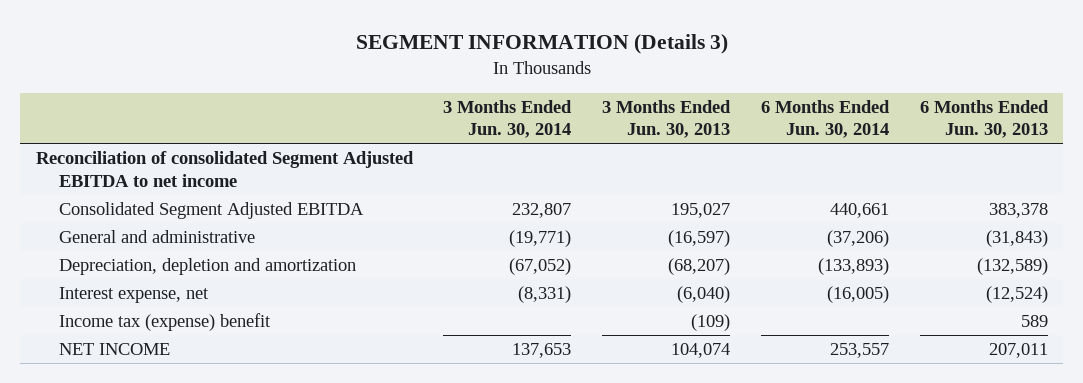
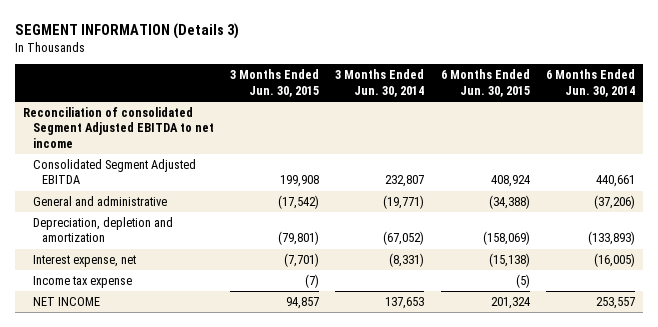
- | 3 Months Ended Jun. 30, 2014 | 3 Months Ended Jun. 30, 2013 | 6 Months Ended Jun. 30, 2014 | 6 Months Ended Jun. 30, 2013
+ | 3 Months Ended Jun. 30, 2015 | 3 Months Ended Jun. 30, 2014 | 6 Months Ended Jun. 30, 2015 | 6 Months Ended Jun. 30, 2014
- Income tax (expense) benefit | | (109) | | 589
+ Income tax expense | (7) | | (5) |

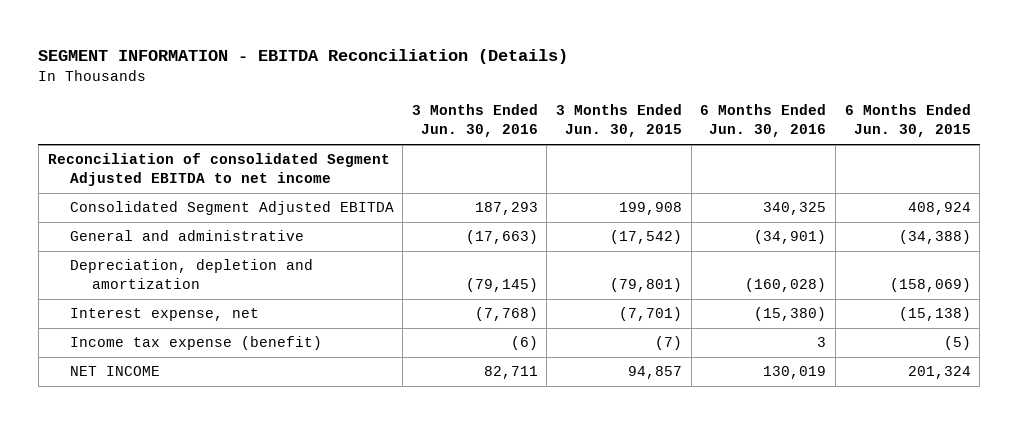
- SEGMENT INFORMATION (Details 3)
+ SEGMENT INFORMATION - EBITDA Reconciliation (Details)
- | 3 Months Ended Jun. 30, 2015 | 3 Months Ended Jun. 30, 2014 | 6 Months Ended Jun. 30, 2015 | 6 Months Ended Jun. 30, 2014
+ | 3 Months Ended Jun. 30, 2016 | 3 Months Ended Jun. 30, 2015 | 6 Months Ended Jun. 30, 2016 | 6 Months Ended Jun. 30, 2015
- Income tax expense | (7) | | (5) |
+ Income tax expense (benefit) | (6) | (7) | 3 | (5)

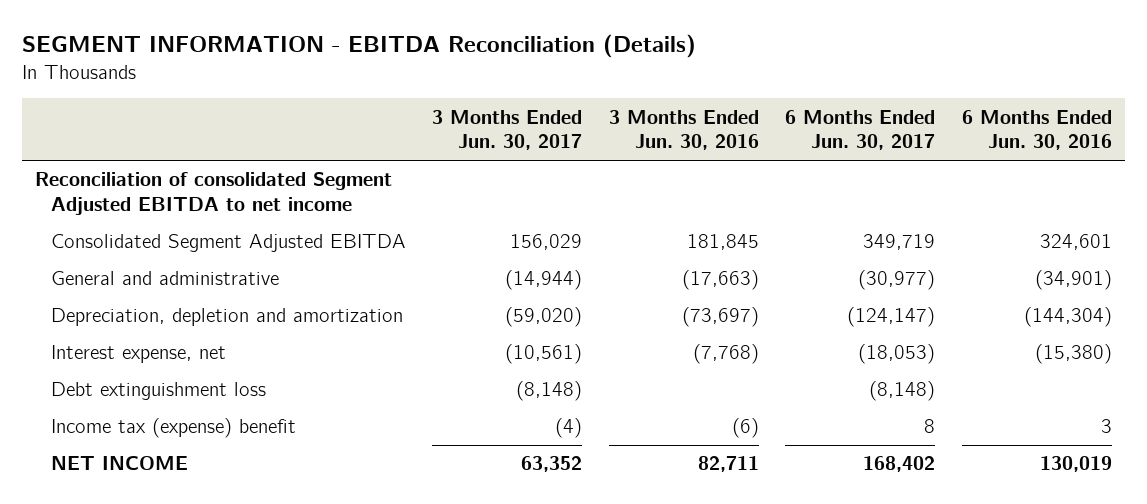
- | 3 Months Ended Jun. 30, 2016 | 3 Months Ended Jun. 30, 2015 | 6 Months Ended Jun. 30, 2016 | 6 Months Ended Jun. 30, 2015
+ | 3 Months Ended Jun. 30, 2017 | 3 Months Ended Jun. 30, 2016 | 6 Months Ended Jun. 30, 2017 | 6 Months Ended Jun. 30, 2016
- Consolidated Segment Adjusted EBITDA | 187,293 | 199,908 | 340,325 | 408,924
+ Consolidated Segment Adjusted EBITDA | 156,029 | 181,845 | 349,719 | 324,601
- Depreciation, depletion and amortization | (79,145) | (79,801) | (160,028) | (158,069)
+ Depreciation, depletion and amortization | (59,020) | (73,697) | (124,147) | (144,304)
- Income tax expense (benefit) | (6) | (7) | 3 | (5)
+ Debt extinguishment loss | (8,148) | | (8,148) |
+ Income tax (expense) benefit | (4) | (6) | 8 | 3

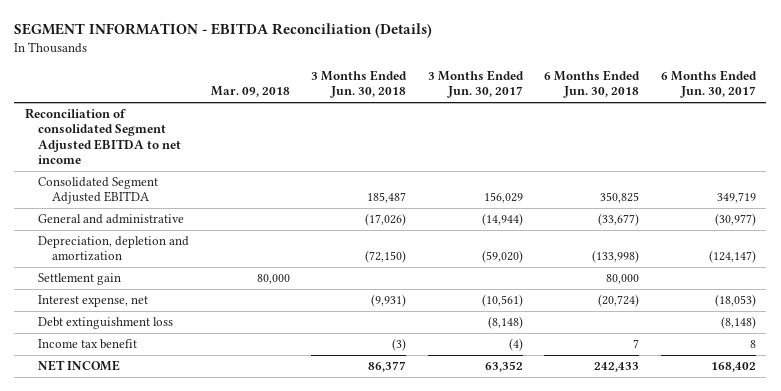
- | 3 Months Ended Jun. 30, 2017 | 3 Months Ended Jun. 30, 2016 | 6 Months Ended Jun. 30, 2017 | 6 Months Ended Jun. 30, 2016
+ | Mar. 09, 2018 | 3 Months Ended Jun. 30, 2018 | 3 Months Ended Jun. 30, 2017 | 6 Months Ended Jun. 30, 2018 | 6 Months Ended Jun. 30, 2017
+ Settlement gain | 80,000 | | | 80,000 |
- Income tax (expense) benefit | (4) | (6) | 8 | 3
+ Income tax benefit | | (3) | (4) | 7 | 8

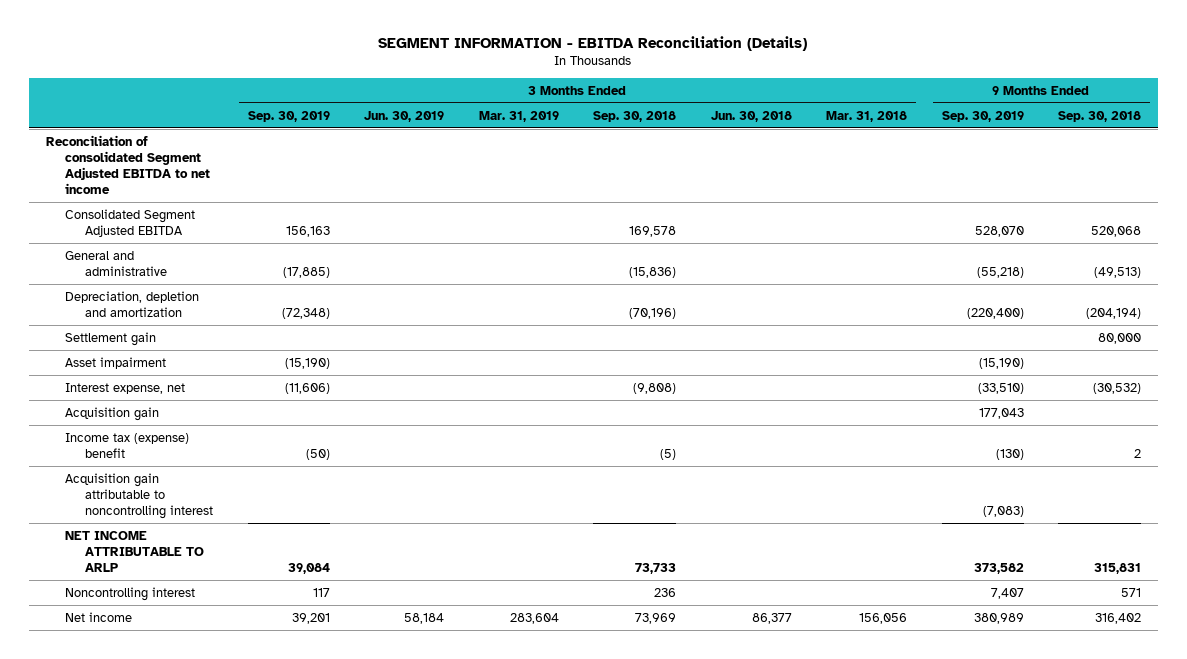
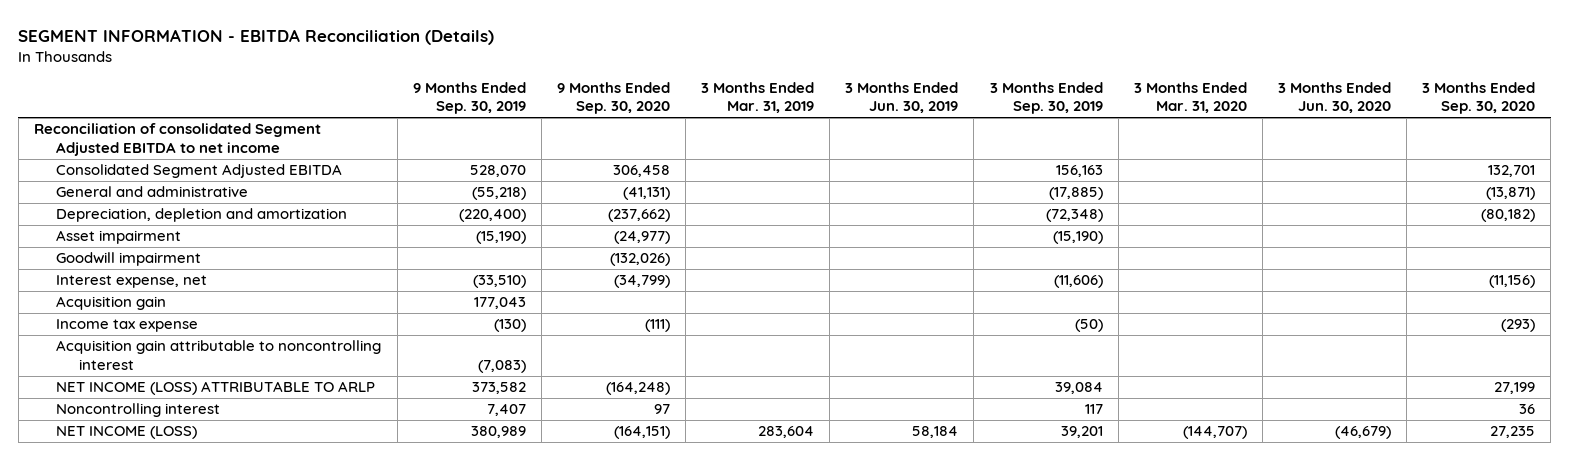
- | 3 Months Ended Sep. 30, 2019 | 3 Months Ended Jun. 30, 2019 | 3 Months Ended Mar. 31, 2019 | 3 Months Ended Sep. 30, 2018 | 3 Months Ended Jun. 30, 2018 | 3 Months Ended Mar. 31, 2018 | 9 Months Ended Sep. 30, 2019 | 9 Months Ended Sep. 30, 2018
+ | 9 Months Ended Sep. 30, 2019 | 9 Months Ended Sep. 30, 2020 | 3 Months Ended Mar. 31, 2019 | 3 Months Ended Jun. 30, 2019 | 3 Months Ended Sep. 30, 2019 | 3 Months Ended Mar. 31, 2020 | 3 Months Ended Jun. 30, 2020 | 3 Months Ended Sep. 30, 2020
- Settlement gain | | | | | | | | 80,000
+ Goodwill impairment | | (132,026) | | | | | |
- Income tax (expense) benefit | (50) | | | (5) | | | (130) | 2
+ Income tax expense | (130) | (111) | | | (50) | | | (293)
- NET INCOME ATTRIBUTABLE TO ARLP | 39,084 | | | 73,733 | | | 373,582 | 315,831
+ NET INCOME (LOSS) ATTRIBUTABLE TO ARLP | 373,582 | (164,248) | | | 39,084 | | | 27,199
- Net income | 39,201 | 58,184 | 283,604 | 73,969 | 86,377 | 156,056 | 380,989 | 316,402
+ NET INCOME (LOSS) | 380,989 | (164,151) | 283,604 | 58,184 | 39,201 | (144,707) | (46,679) | 27,235

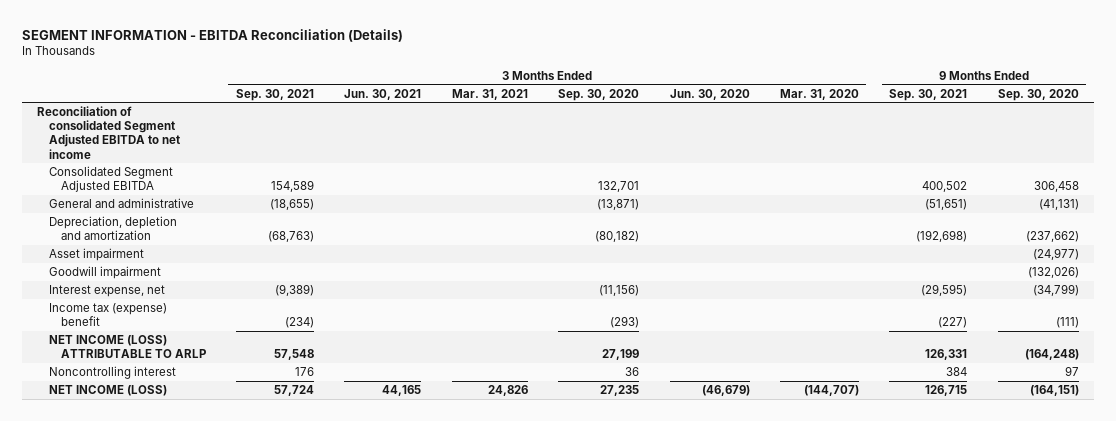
- | 9 Months Ended Sep. 30, 2019 | 9 Months Ended Sep. 30, 2020 | 3 Months Ended Mar. 31, 2019 | 3 Months Ended Jun. 30, 2019 | 3 Months Ended Sep. 30, 2019 | 3 Months Ended Mar. 31, 2020 | 3 Months Ended Jun. 30, 2020 | 3 Months Ended Sep. 30, 2020
+ | 3 Months Ended Sep. 30, 2021 | 3 Months Ended Jun. 30, 2021 | 3 Months Ended Mar. 31, 2021 | 3 Months Ended Sep. 30, 2020 | 3 Months Ended Jun. 30, 2020 | 3 Months Ended Mar. 31, 2020 | 9 Months Ended Sep. 30, 2021 | 9 Months Ended Sep. 30, 2020
- Acquisition gain | 177,043 | | | | | | |
- Income tax expense | (130) | (111) | | | (50) | | | (293)
- Acquisition gain attributable to noncontrolling interest | (7,083) | | | | | | |
+ Income tax (expense) benefit | (234) | | | (293) | | | (227) | (111)

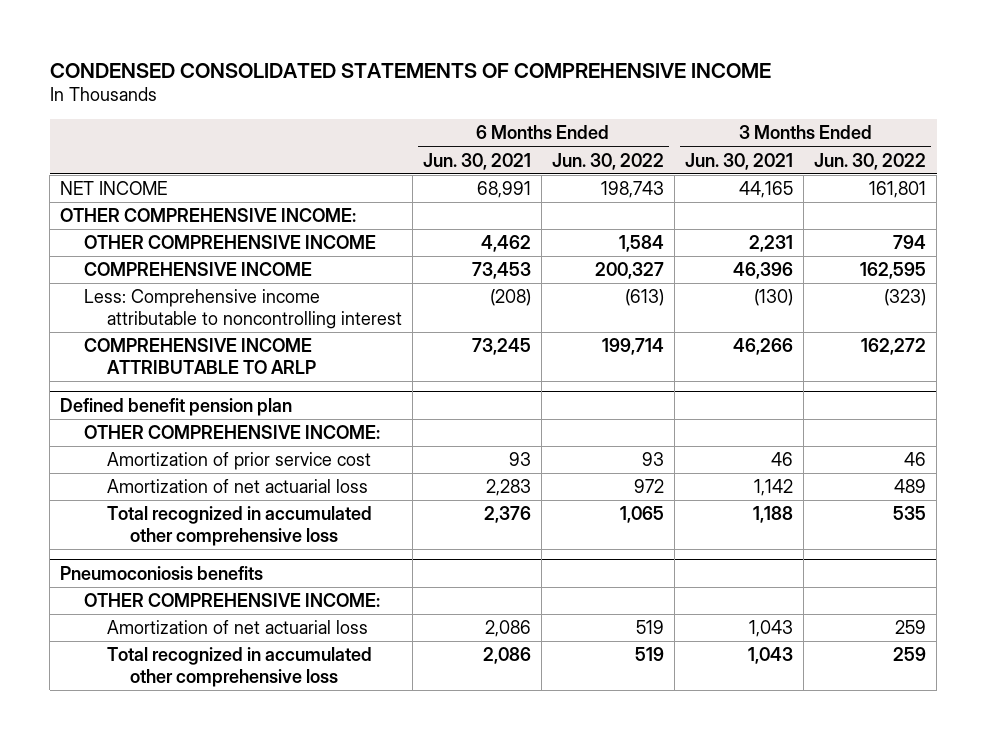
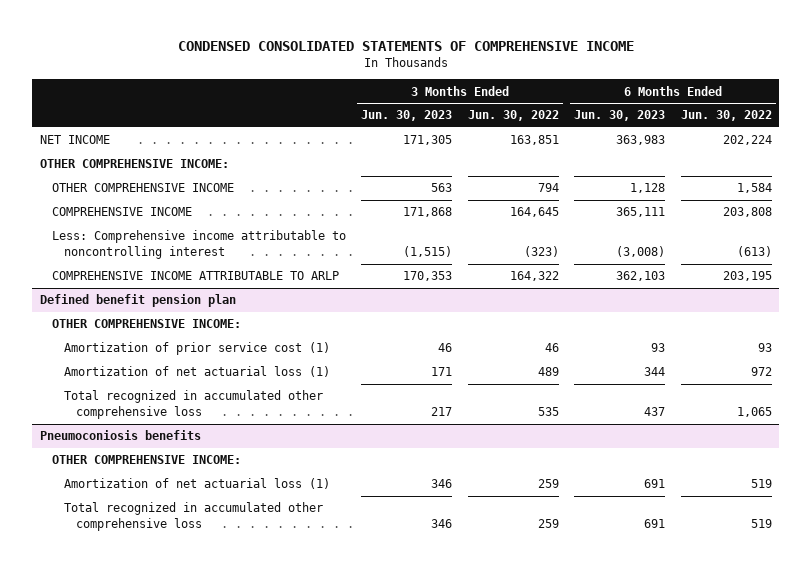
- | 6 Months Ended Jun. 30, 2021 | 6 Months Ended Jun. 30, 2022 | 3 Months Ended Jun. 30, 2021 | 3 Months Ended Jun. 30, 2022
+ | 3 Months Ended Jun. 30, 2023 | 3 Months Ended Jun. 30, 2022 | 6 Months Ended Jun. 30, 2023 | 6 Months Ended Jun. 30, 2022
- NET INCOME | 68,991 | 198,743 | 44,165 | 161,801
+ NET INCOME | 171,305 | 163,851 | 363,983 | 202,224
- COMPREHENSIVE INCOME | 73,453 | 200,327 | 46,396 | 162,595
+ COMPREHENSIVE INCOME | 171,868 | 164,645 | 365,111 | 203,808
- COMPREHENSIVE INCOME ATTRIBUTABLE TO ARLP | 73,245 | 199,714 | 46,266 | 162,272
+ COMPREHENSIVE INCOME ATTRIBUTABLE TO ARLP | 170,353 | 164,322 | 362,103 | 203,195
@ Defined benefit pension plan
- Amortization of prior service cost | 93 | 93 | 46 | 46
- Amortization of net actuarial loss | 2,283 | 972 | 1,142 | 489
+ Amortization of prior service cost (1) | 46 | 46 | 93 | 93
+ Amortization of net actuarial loss (1) | 171 | 489 | 344 | 972
@ Pneumoconiosis benefits
- Amortization of net actuarial loss | 2,086 | 519 | 1,043 | 259
+ Amortization of net actuarial loss (1) | 346 | 259 | 691 | 519

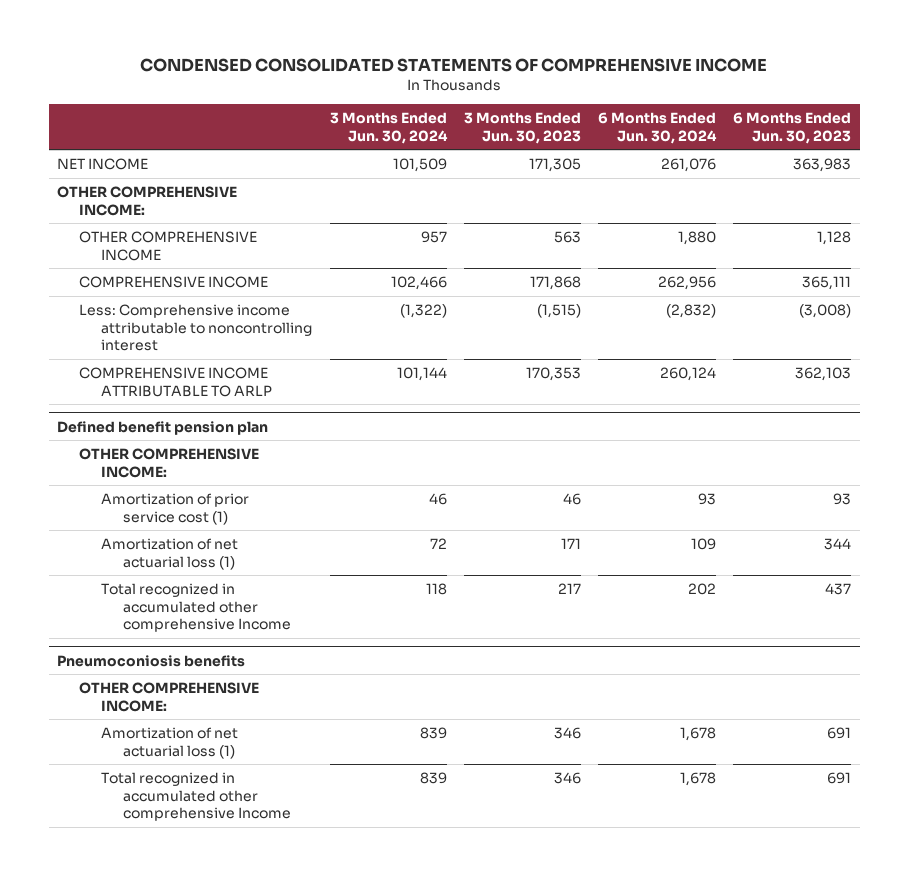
- | 3 Months Ended Jun. 30, 2023 | 3 Months Ended Jun. 30, 2022 | 6 Months Ended Jun. 30, 2023 | 6 Months Ended Jun. 30, 2022
+ | 3 Months Ended Jun. 30, 2024 | 3 Months Ended Jun. 30, 2023 | 6 Months Ended Jun. 30, 2024 | 6 Months Ended Jun. 30, 2023
@ Defined benefit pension plan
- Total recognized in accumulated other comprehensive loss | 217 | 535 | 437 | 1,065
+ Total recognized in accumulated other comprehensive Income | 118 | 217 | 202 | 437
@ Pneumoconiosis benefits
- Total recognized in accumulated other comprehensive loss | 346 | 259 | 691 | 519
+ Total recognized in accumulated other comprehensive Income | 839 | 346 | 1,678 | 691

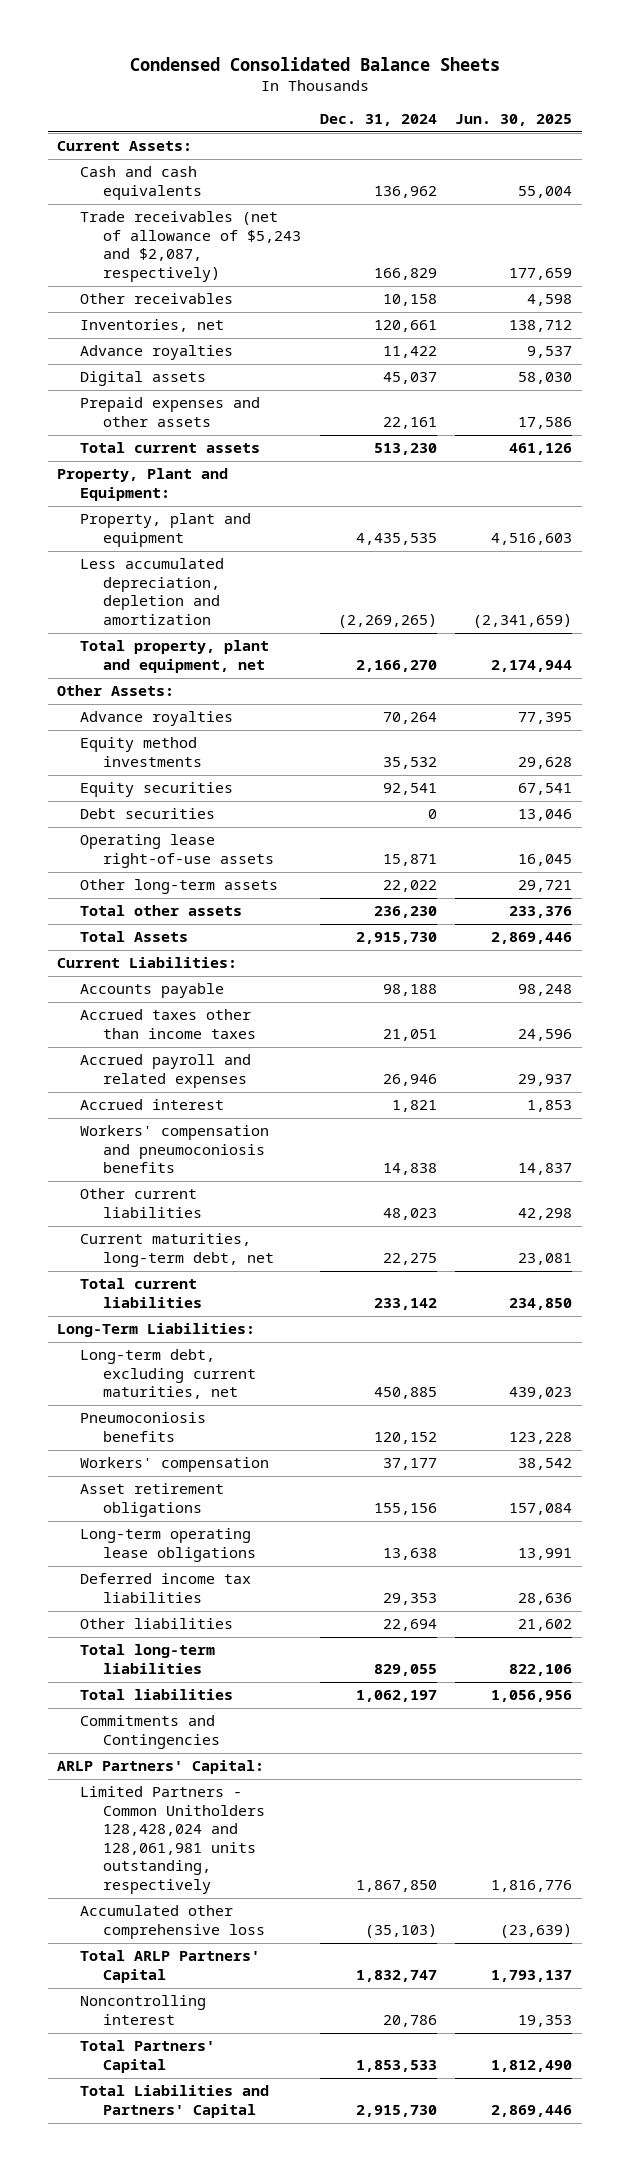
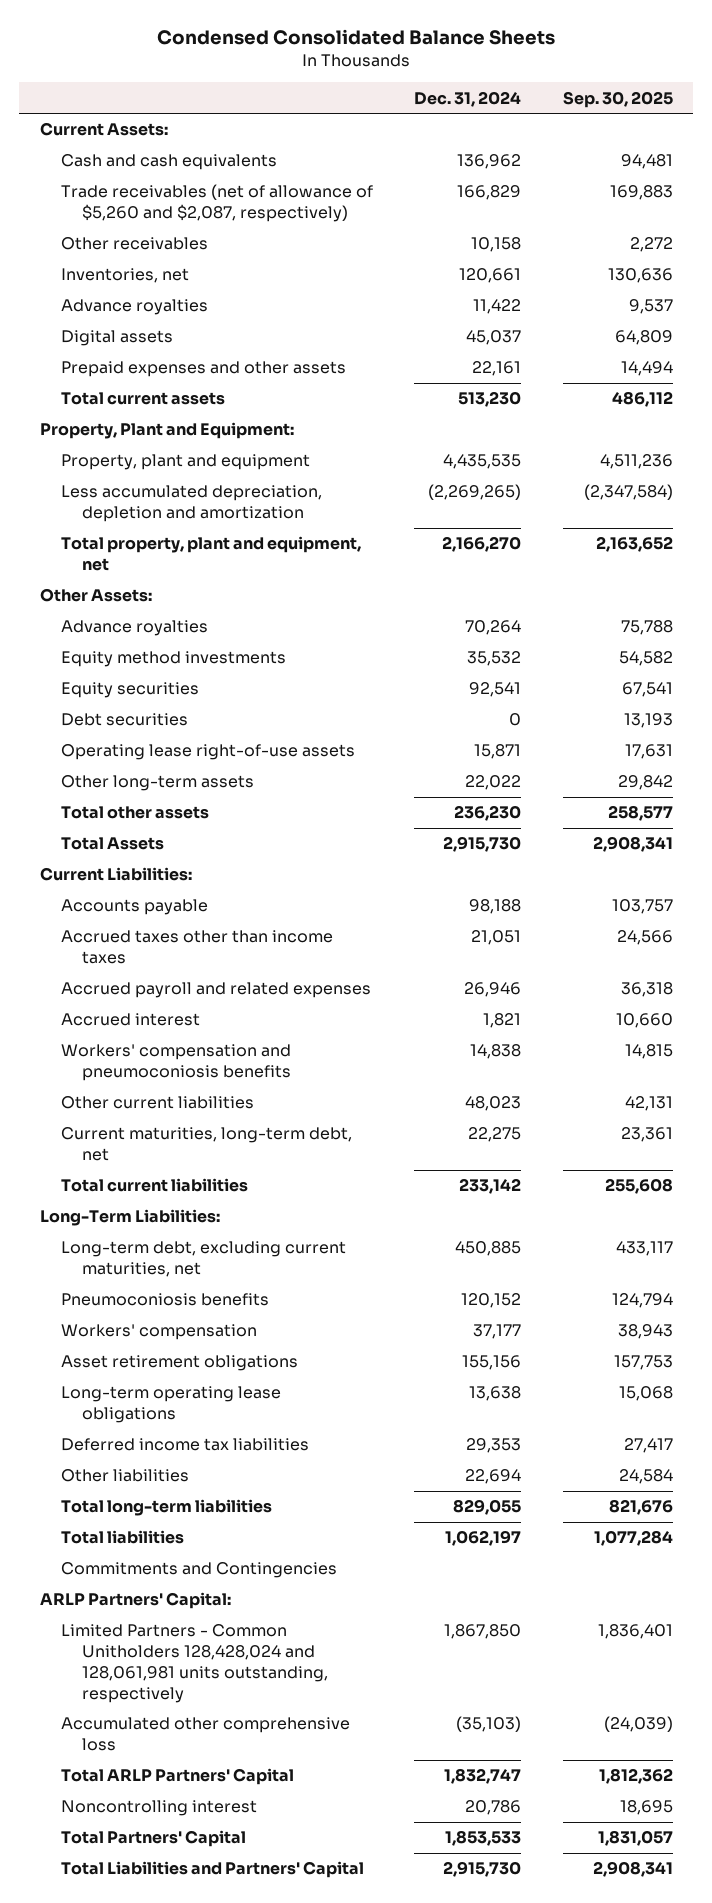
- | Dec. 31, 2024 | Jun. 30, 2025
+ | Dec. 31, 2024 | Sep. 30, 2025
- Trade receivables (net of allowance of $5,243 and $2,087, respectively) | 166,829 | 177,659
+ Trade receivables (net of allowance of $5,260 and $2,087, respectively) | 166,829 | 169,883

